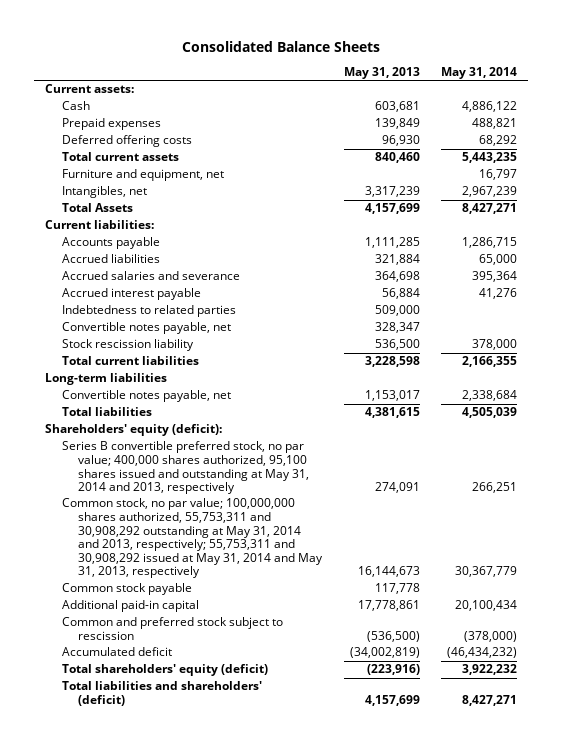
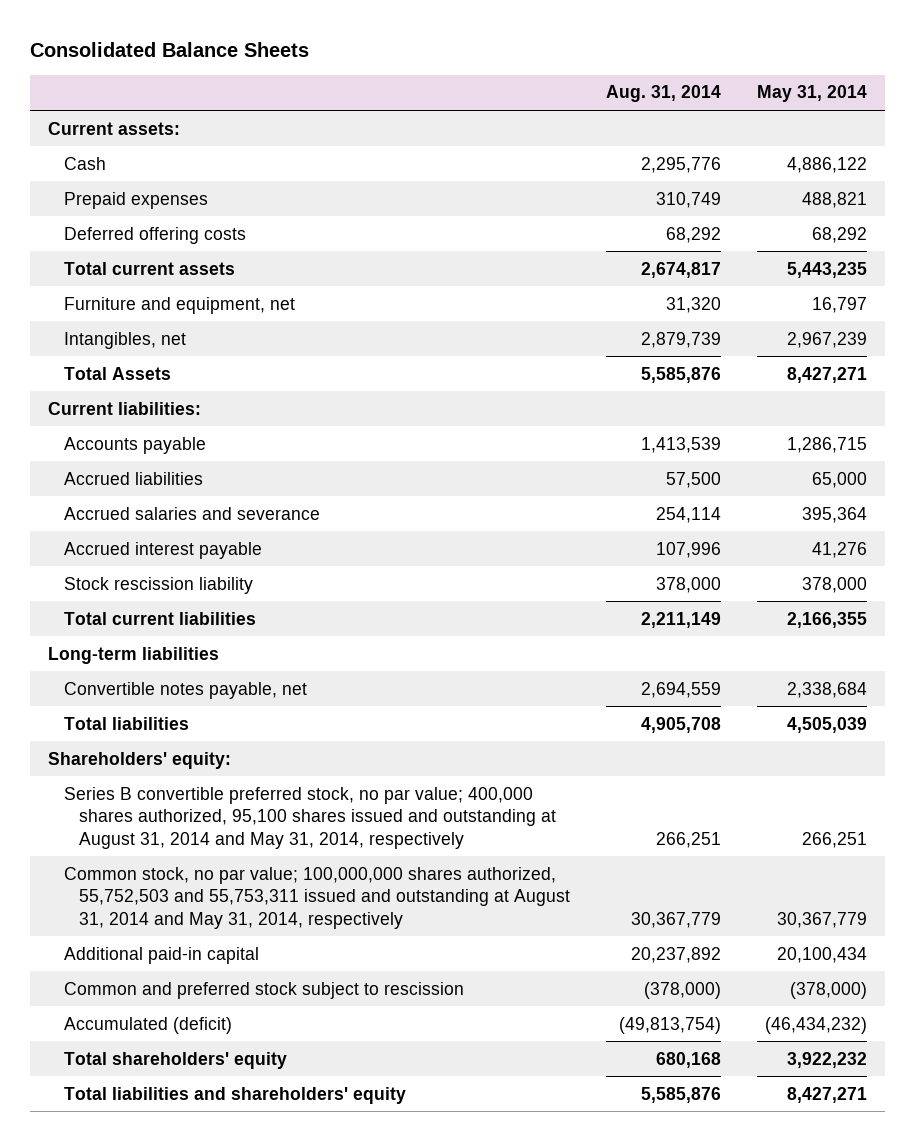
- | May 31, 2013 | May 31, 2014
+ | Aug. 31, 2014 | May 31, 2014
- Indebtedness to related parties | 509,000 |
- Convertible notes payable, net | 328,347 |
- Shareholders' equity (deficit):
- Series B convertible preferred stock, no par value; 400,000 shares authorized, 95,100 shares issued and outstanding at May 31, 2014 and 2013, respectively | 274,091 | 266,251
- Common stock, no par value; 100,000,000 shares authorized, 55,753,311 and 30,908,292 outstanding at May 31, 2014 and 2013, respectively; 55,753,311 and 30,908,292 issued at May 31, 2014 and May 31, 2013, respectively | 16,144,673 | 30,367,779
- Common stock payable | 117,778 |
+ Shareholders' equity:
+ Series B convertible preferred stock, no par value; 400,000 shares authorized, 95,100 shares issued and outstanding at August 31, 2014 and May 31, 2014, respectively | 266,251 | 266,251
+ Common stock, no par value; 100,000,000 shares authorized, 55,752,503 and 55,753,311 issued and outstanding at August 31, 2014 and May 31, 2014, respectively | 30,367,779 | 30,367,779
- Accumulated deficit | (34,002,819) | (46,434,232)
- Total shareholders' equity (deficit) | (223,916) | 3,922,232
- Total liabilities and shareholders' (deficit) | 4,157,699 | 8,427,271
+ Accumulated (deficit) | (49,813,754) | (46,434,232)
+ Total shareholders' equity | 680,168 | 3,922,232
+ Total liabilities and shareholders' equity | 5,585,876 | 8,427,271

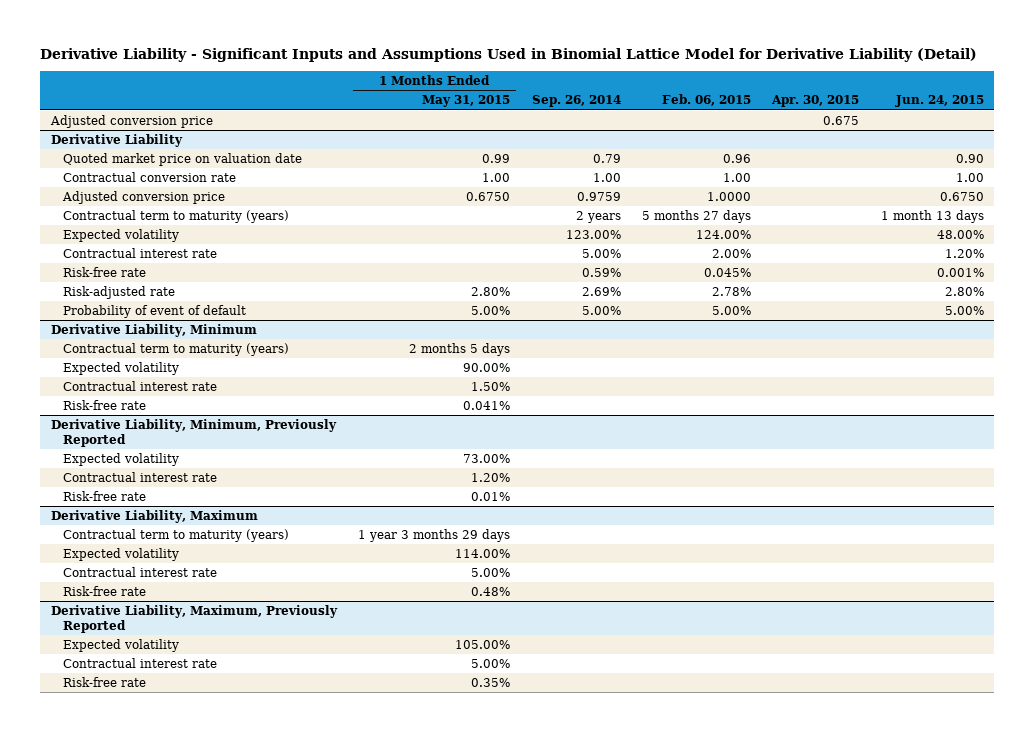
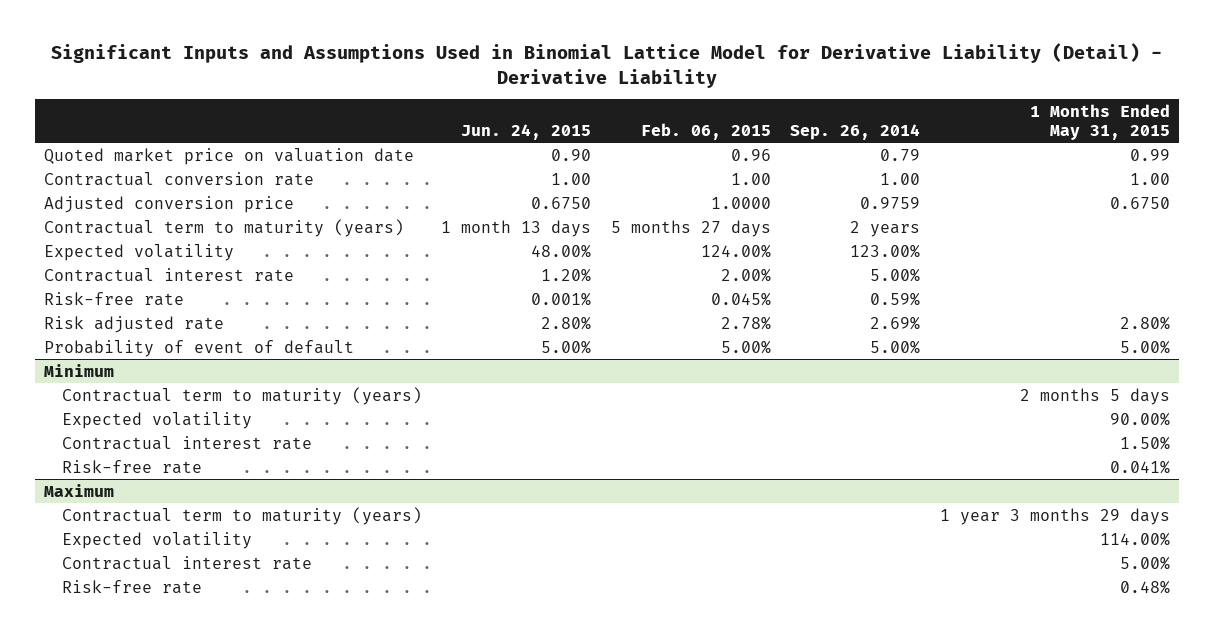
- Derivative Liability - Significant Inputs and Assumptions Used in Binomial Lattice Model for Derivative Liability (Detail)
+ Significant Inputs and Assumptions Used in Binomial Lattice Model for Derivative Liability (Detail) - Derivative Liability
- | 1 Months Ended May 31, 2015 | Sep. 26, 2014 | Feb. 06, 2015 | Apr. 30, 2015 | Jun. 24, 2015
+ | Jun. 24, 2015 | Feb. 06, 2015 | Sep. 26, 2014 | 1 Months Ended May 31, 2015
- Adjusted conversion price | | | | 0.675 |
- Derivative Liability
- Risk-adjusted rate | 2.80% | 2.69% | 2.78% | | 2.80%
+ Risk adjusted rate | 2.80% | 2.78% | 2.69% | 2.80%
- Derivative Liability, Minimum
+ Minimum
- Derivative Liability, Minimum, Previously Reported
- Expected volatility | 73.00% | | | |
- Contractual interest rate | 1.20% | | | |
- Risk-free rate | 0.01% | | | |
- Derivative Liability, Maximum
+ Maximum
- Derivative Liability, Maximum, Previously Reported
- Expected volatility | 105.00% | | | |
- Contractual interest rate | 5.00% | | | |
- Risk-free rate | 0.35% | | | |

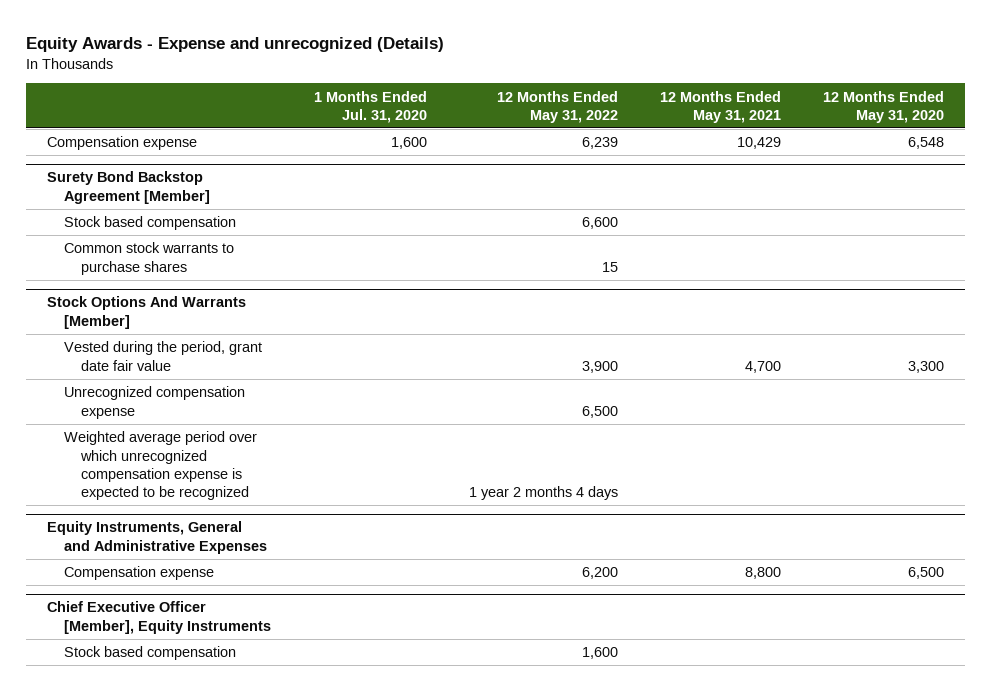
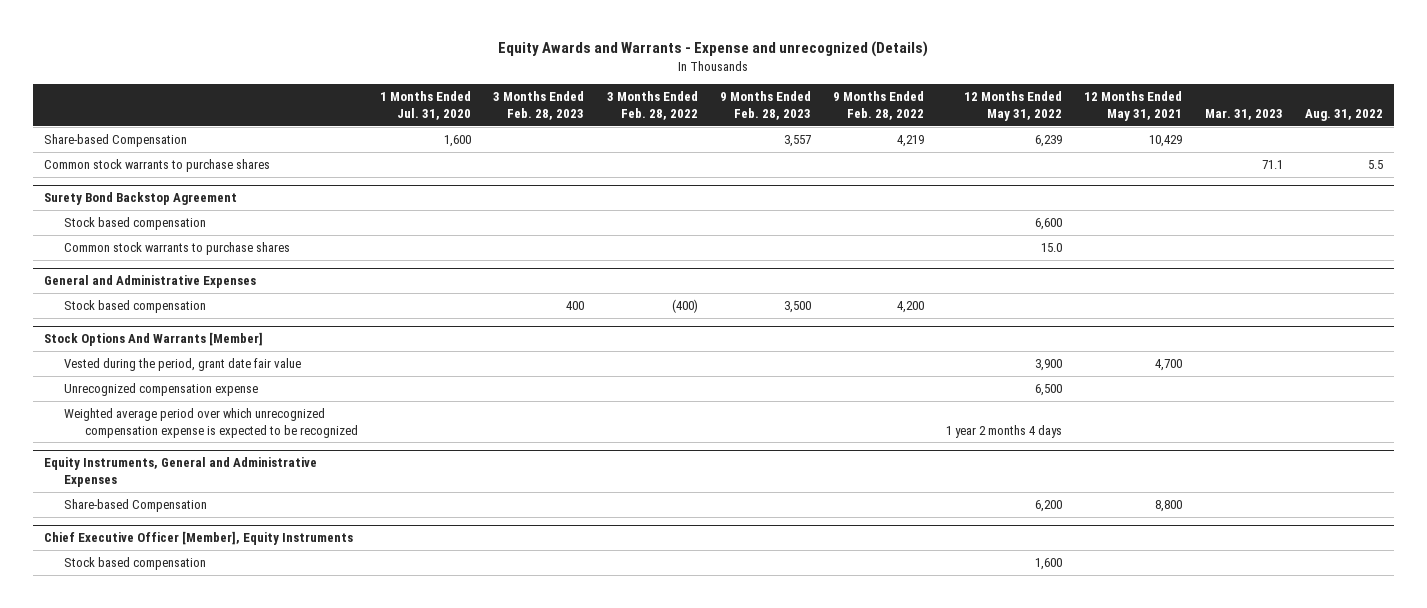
- Equity Awards - Expense and unrecognized (Details)
+ Equity Awards and Warrants - Expense and unrecognized (Details)
- | 1 Months Ended Jul. 31, 2020 | 12 Months Ended May 31, 2022 | 12 Months Ended May 31, 2021 | 12 Months Ended May 31, 2020
+ | 1 Months Ended Jul. 31, 2020 | 3 Months Ended Feb. 28, 2023 | 3 Months Ended Feb. 28, 2022 | 9 Months Ended Feb. 28, 2023 | 9 Months Ended Feb. 28, 2022 | 12 Months Ended May 31, 2022 | 12 Months Ended May 31, 2021 | Mar. 31, 2023 | Aug. 31, 2022
- Compensation expense | 1,600 | 6,239 | 10,429 | 6,548
- Surety Bond Backstop Agreement [Member]
+ Share-based Compensation | 1,600 | | | 3,557 | 4,219 | 6,239 | 10,429 | |
+ Common stock warrants to purchase shares | | | | | | | | 71.1 | 5.5
+ Surety Bond Backstop Agreement
- Common stock warrants to purchase shares | | 15 | |
+ Common stock warrants to purchase shares | | | | | | 15.0 | | |
+ General and Administrative Expenses
+ Stock based compensation | | 400 | (400) | 3,500 | 4,200 | | | |
@ Equity Instruments, General and Administrative Expenses
- Compensation expense | | 6,200 | 8,800 | 6,500
+ Share-based Compensation | | | | | | 6,200 | 8,800 | |

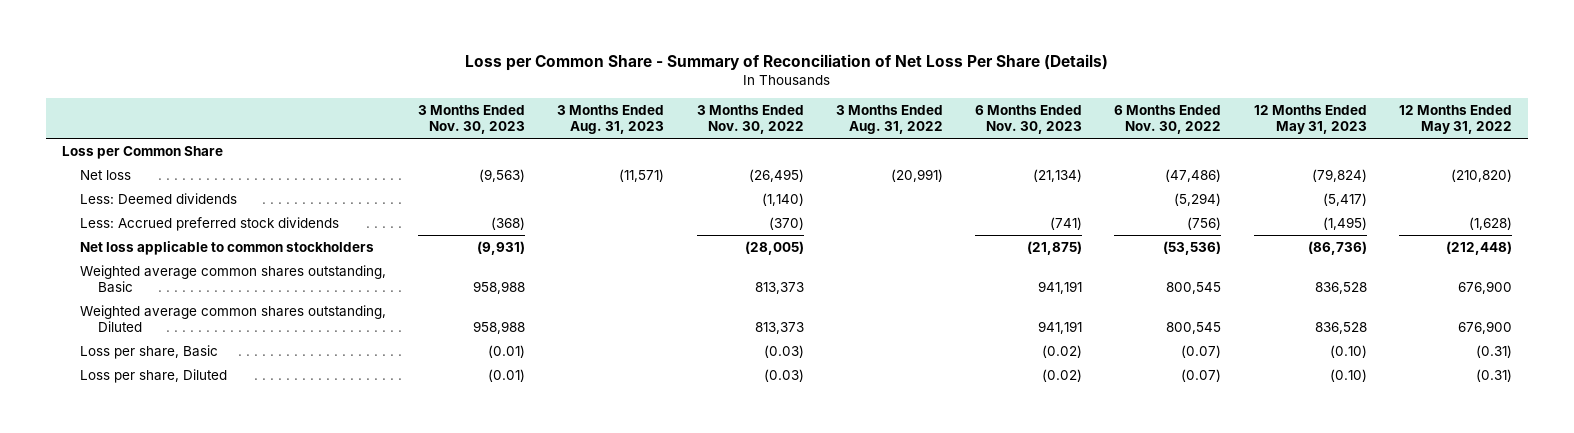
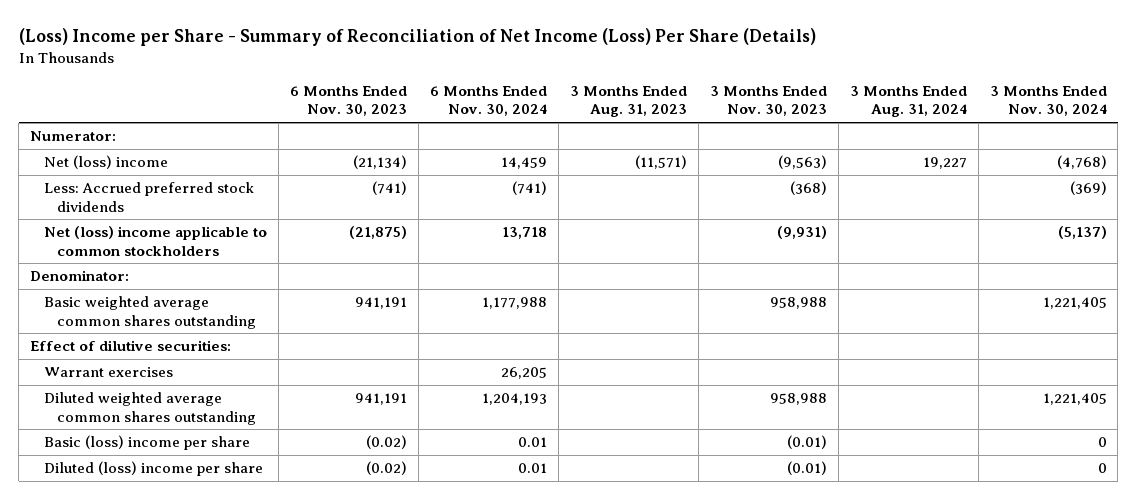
- Loss per Common Share - Summary of Reconciliation of Net Loss Per Share (Details)
+ (Loss) Income per Share - Summary of Reconciliation of Net Income (Loss) Per Share (Details)
- | 3 Months Ended Nov. 30, 2023 | 3 Months Ended Aug. 31, 2023 | 3 Months Ended Nov. 30, 2022 | 3 Months Ended Aug. 31, 2022 | 6 Months Ended Nov. 30, 2023 | 6 Months Ended Nov. 30, 2022 | 12 Months Ended May 31, 2023 | 12 Months Ended May 31, 2022
+ | 6 Months Ended Nov. 30, 2023 | 6 Months Ended Nov. 30, 2024 | 3 Months Ended Aug. 31, 2023 | 3 Months Ended Nov. 30, 2023 | 3 Months Ended Aug. 31, 2024 | 3 Months Ended Nov. 30, 2024
- Loss per Common Share
- Net loss | (9,563) | (11,571) | (26,495) | (20,991) | (21,134) | (47,486) | (79,824) | (210,820)
- Less: Deemed dividends | | | (1,140) | | | (5,294) | (5,417) |
+ Numerator:
+ Net (loss) income | (21,134) | 14,459 | (11,571) | (9,563) | 19,227 | (4,768)
- Net loss applicable to common stockholders | (9,931) | | (28,005) | | (21,875) | (53,536) | (86,736) | (212,448)
- Weighted average common shares outstanding, Basic | 958,988 | | 813,373 | | 941,191 | 800,545 | 836,528 | 676,900
- Weighted average common shares outstanding, Diluted | 958,988 | | 813,373 | | 941,191 | 800,545 | 836,528 | 676,900
- Loss per share, Basic | (0.01) | | (0.03) | | (0.02) | (0.07) | (0.10) | (0.31)
- Loss per share, Diluted | (0.01) | | (0.03) | | (0.02) | (0.07) | (0.10) | (0.31)
+ Net (loss) income applicable to common stockholders | (21,875) | 13,718 | | (9,931) | | (5,137)
+ Denominator:
+ Basic weighted average common shares outstanding | 941,191 | 1,177,988 | | 958,988 | | 1,221,405
+ Effect of dilutive securities:
+ Warrant exercises | | 26,205 | | | |
+ Diluted weighted average common shares outstanding | 941,191 | 1,204,193 | | 958,988 | | 1,221,405
+ Basic (loss) income per share | (0.02) | 0.01 | | (0.01) | | 0
+ Diluted (loss) income per share | (0.02) | 0.01 | | (0.01) | | 0

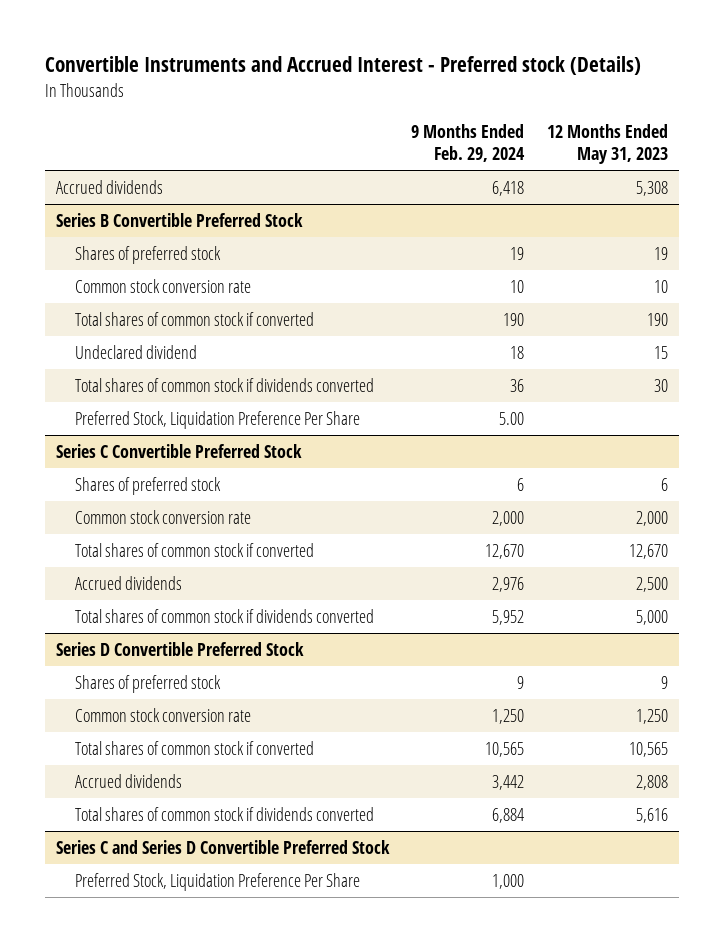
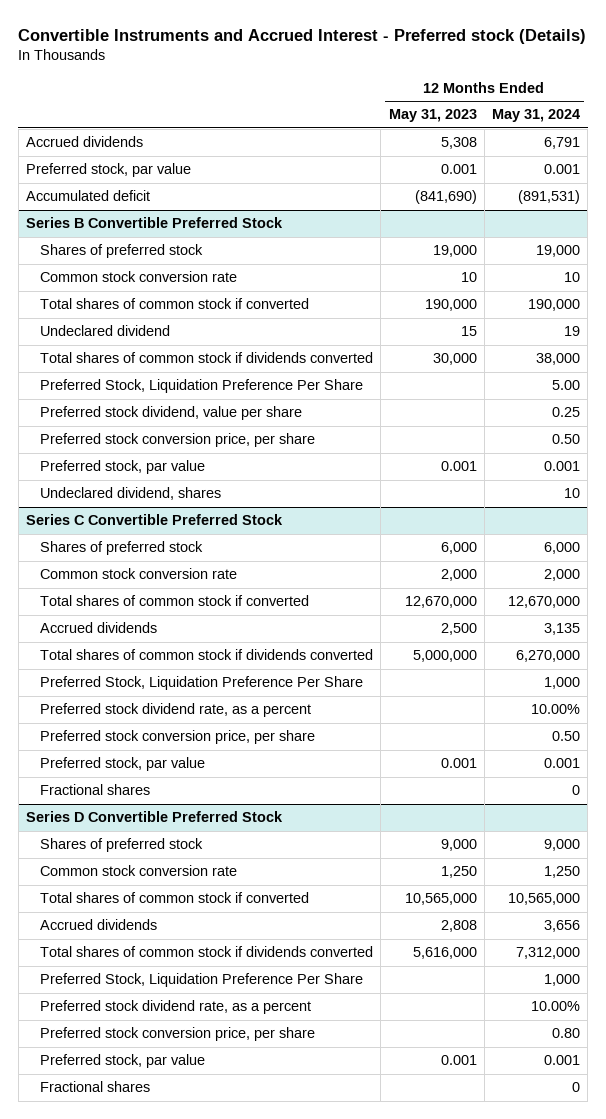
- | 9 Months Ended Feb. 29, 2024 | 12 Months Ended May 31, 2023
+ | 12 Months Ended May 31, 2023 | 12 Months Ended May 31, 2024
+ Preferred stock, par value | 0.001 | 0.001
+ Accumulated deficit | (841,690) | (891,531)
@ Series B Convertible Preferred Stock
- Shares of preferred stock | 19 | 19
+ Shares of preferred stock | 19,000 | 19,000
- Total shares of common stock if converted | 190 | 190
+ Total shares of common stock if converted | 190,000 | 190,000
- Total shares of common stock if dividends converted | 36 | 30
+ Total shares of common stock if dividends converted | 30,000 | 38,000
+ Preferred stock dividend, value per share | | 0.25
+ Preferred stock conversion price, per share | | 0.50
+ Preferred stock, par value | 0.001 | 0.001
+ Undeclared dividend, shares | | 10
@ Series C Convertible Preferred Stock
- Shares of preferred stock | 6 | 6
+ Shares of preferred stock | 6,000 | 6,000
- Total shares of common stock if converted | 12,670 | 12,670
+ Total shares of common stock if converted | 12,670,000 | 12,670,000
- Total shares of common stock if dividends converted | 5,952 | 5,000
+ Total shares of common stock if dividends converted | 5,000,000 | 6,270,000
+ Preferred Stock, Liquidation Preference Per Share | | 1,000
+ Preferred stock dividend rate, as a percent | | 10.00%
+ Preferred stock conversion price, per share | | 0.50
+ Preferred stock, par value | 0.001 | 0.001
+ Fractional shares | | 0
@ Series D Convertible Preferred Stock
- Shares of preferred stock | 9 | 9
+ Shares of preferred stock | 9,000 | 9,000
- Total shares of common stock if converted | 10,565 | 10,565
+ Total shares of common stock if converted | 10,565,000 | 10,565,000
- Total shares of common stock if dividends converted | 6,884 | 5,616
- Series C and Series D Convertible Preferred Stock
@ Series D Convertible Preferred Stock
+ Total shares of common stock if dividends converted | 5,616,000 | 7,312,000
+ Preferred stock dividend rate, as a percent | | 10.00%
+ Preferred stock conversion price, per share | | 0.80
+ Preferred stock, par value | 0.001 | 0.001
+ Fractional shares | | 0

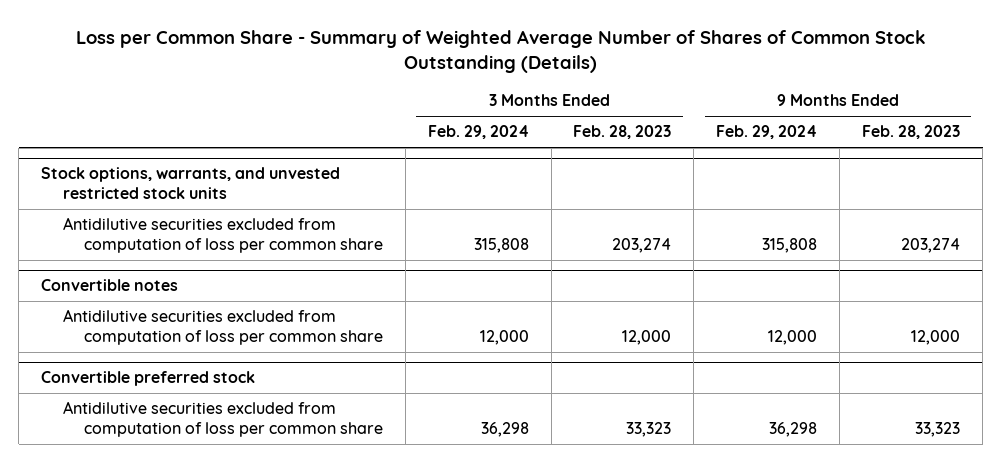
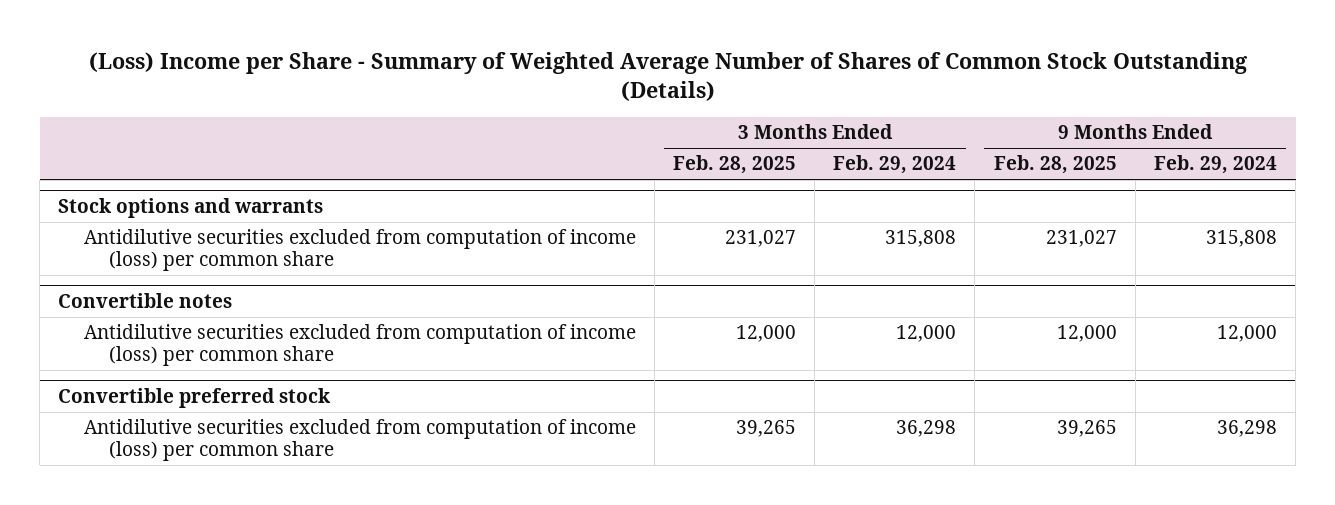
- Loss per Common Share - Summary of Weighted Average Number of Shares of Common Stock Outstanding (Details)
+ (Loss) Income per Share - Summary of Weighted Average Number of Shares of Common Stock Outstanding (Details)
- | 3 Months Ended Feb. 29, 2024 | 3 Months Ended Feb. 28, 2023 | 9 Months Ended Feb. 29, 2024 | 9 Months Ended Feb. 28, 2023
+ | 3 Months Ended Feb. 28, 2025 | 3 Months Ended Feb. 29, 2024 | 9 Months Ended Feb. 28, 2025 | 9 Months Ended Feb. 29, 2024
- Stock options, warrants, and unvested restricted stock units
- Antidilutive securities excluded from computation of loss per common share | 315,808 | 203,274 | 315,808 | 203,274
+ Stock options and warrants
+ Antidilutive securities excluded from computation of income (loss) per common share | 231,027 | 315,808 | 231,027 | 315,808
@ Convertible notes
- Antidilutive securities excluded from computation of loss per common share | 12,000 | 12,000 | 12,000 | 12,000
+ Antidilutive securities excluded from computation of income (loss) per common share | 12,000 | 12,000 | 12,000 | 12,000
@ Convertible preferred stock
- Antidilutive securities excluded from computation of loss per common share | 36,298 | 33,323 | 36,298 | 33,323
+ Antidilutive securities excluded from computation of income (loss) per common share | 39,265 | 36,298 | 39,265 | 36,298

